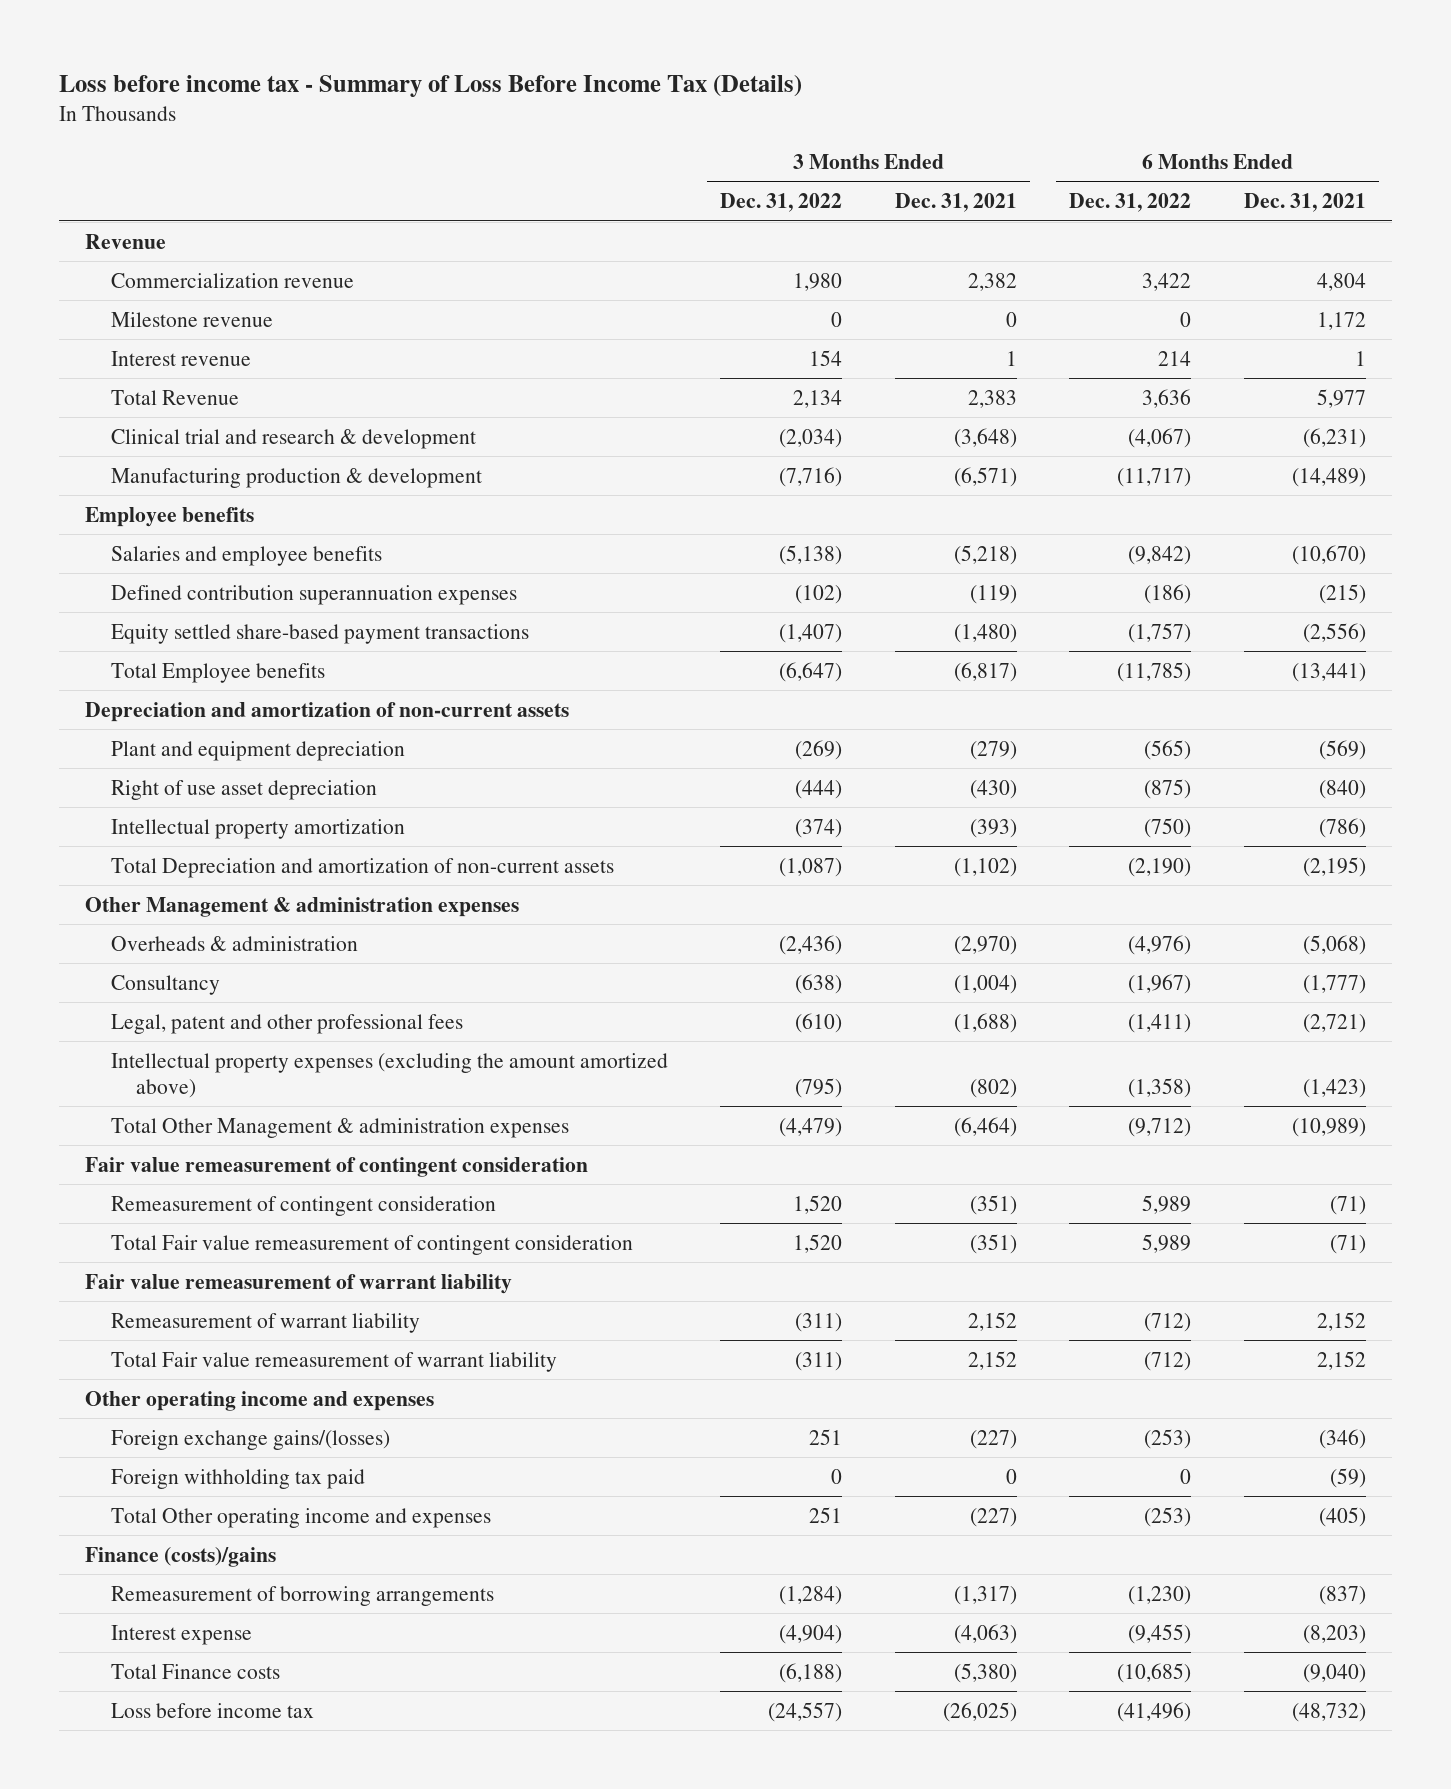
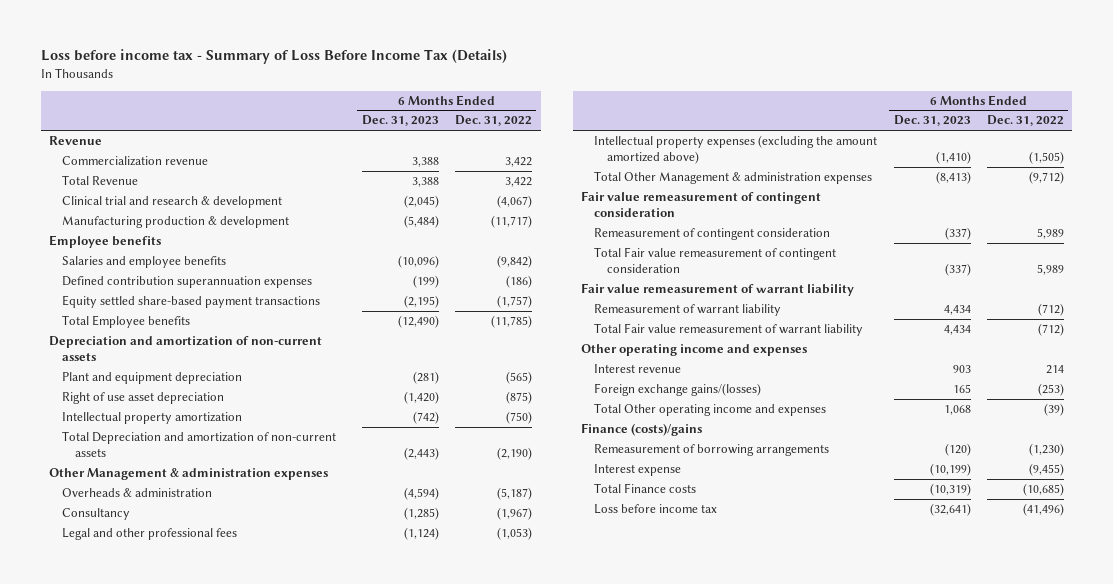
- | 3 Months Ended Dec. 31, 2022 | 3 Months Ended Dec. 31, 2021 | 6 Months Ended Dec. 31, 2022 | 6 Months Ended Dec. 31, 2021
+ | 6 Months Ended Dec. 31, 2023 | 6 Months Ended Dec. 31, 2022
- Milestone revenue | 0 | 0 | 0 | 1,172
- Total Revenue | 2,134 | 2,383 | 3,636 | 5,977
+ Total Revenue | 3,388 | 3,422
- Overheads & administration | (2,436) | (2,970) | (4,976) | (5,068)
+ Overheads & administration | (4,594) | (5,187)
- Legal, patent and other professional fees | (610) | (1,688) | (1,411) | (2,721)
- Intellectual property expenses (excluding the amount amortized above) | (795) | (802) | (1,358) | (1,423)
+ Legal and other professional fees | (1,124) | (1,053)
+ Intellectual property expenses (excluding the amount amortized above) | (1,410) | (1,505)
moved down: Interest revenue | 903 | 214
- Foreign withholding tax paid | 0 | 0 | 0 | (59)
- Total Other operating income and expenses | 251 | (227) | (253) | (405)
+ Total Other operating income and expenses | 1,068 | (39)

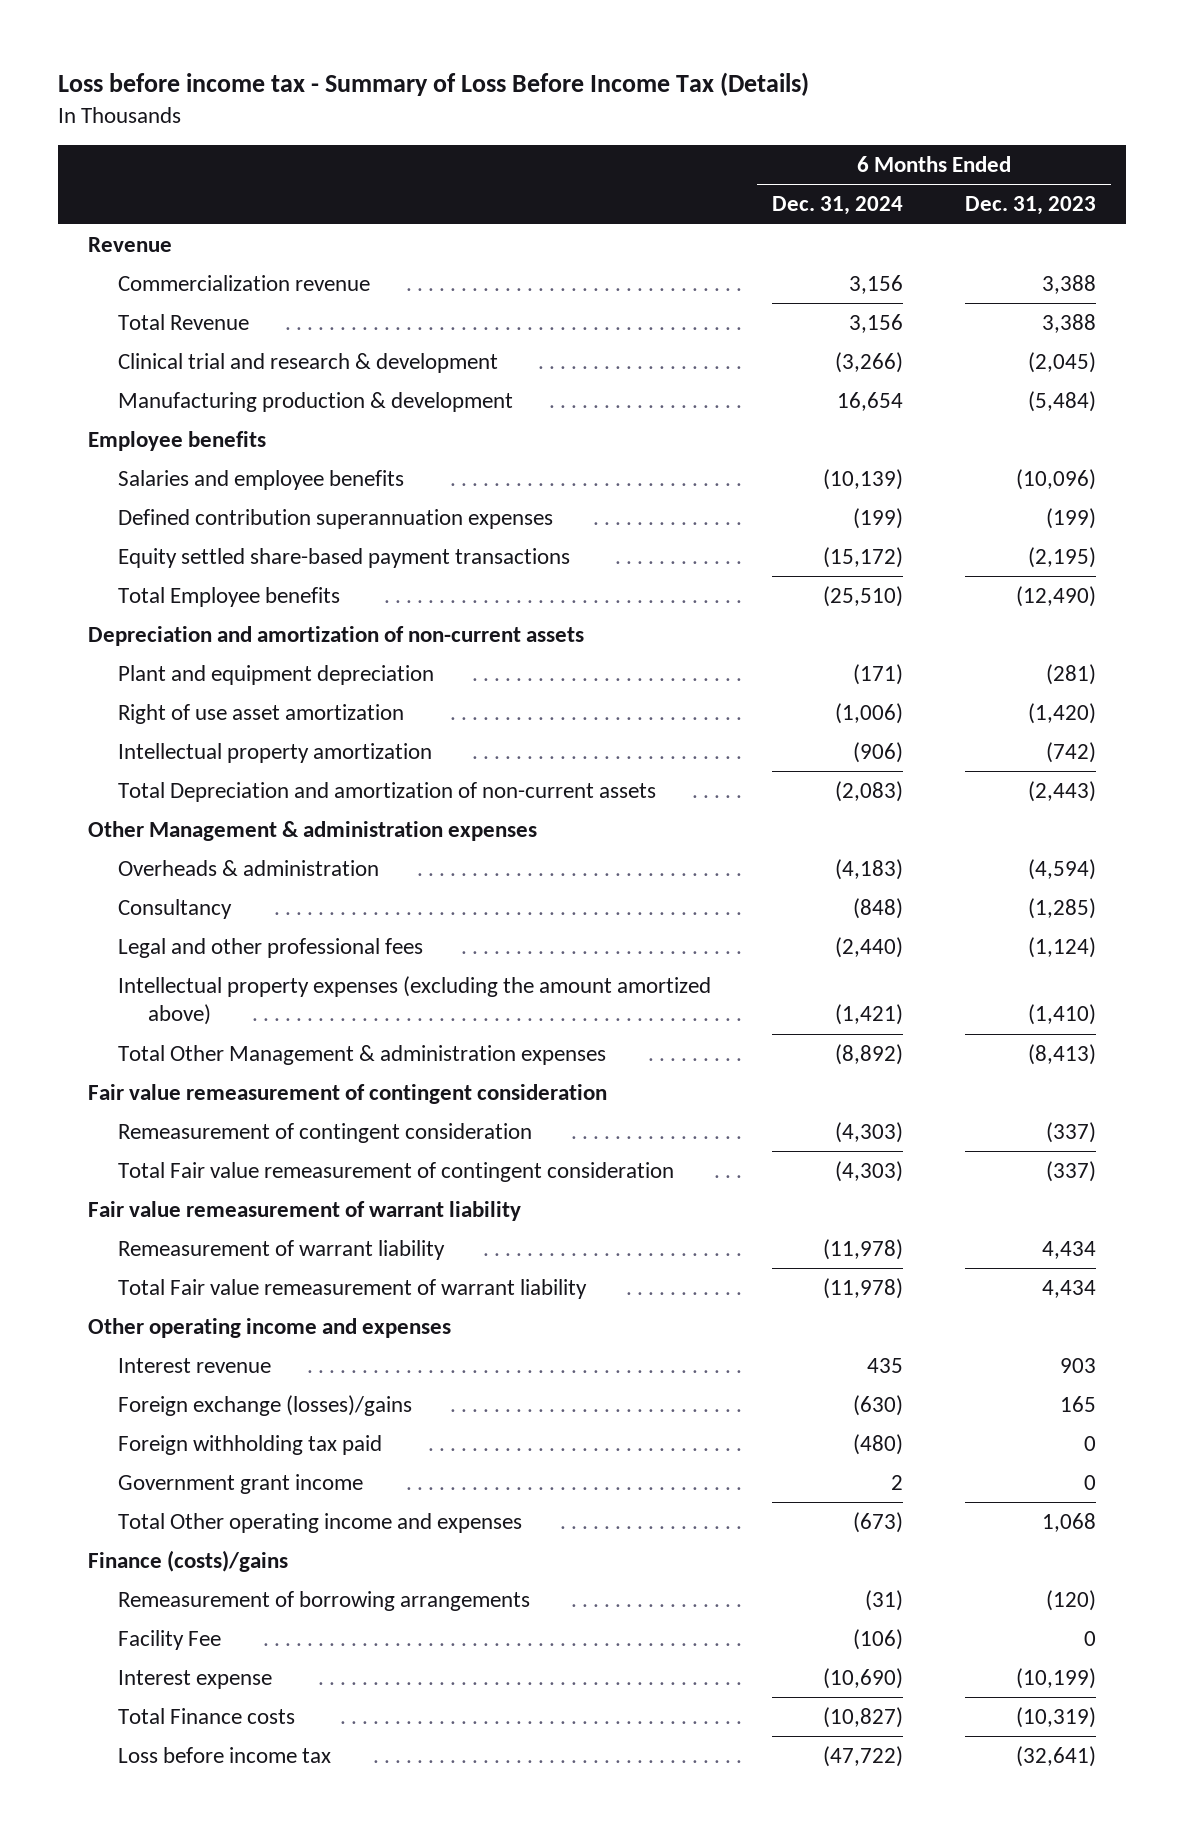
- | 6 Months Ended Dec. 31, 2023 | 6 Months Ended Dec. 31, 2022
+ | 6 Months Ended Dec. 31, 2024 | 6 Months Ended Dec. 31, 2023
- Right of use asset depreciation | (1,420) | (875)
+ Right of use asset amortization | (1,006) | (1,420)
- Foreign exchange gains/(losses) | 165 | (253)
+ Foreign exchange (losses)/gains | (630) | 165
+ Foreign withholding tax paid | (480) | 0
+ Government grant income | 2 | 0
+ Facility Fee | (106) | 0

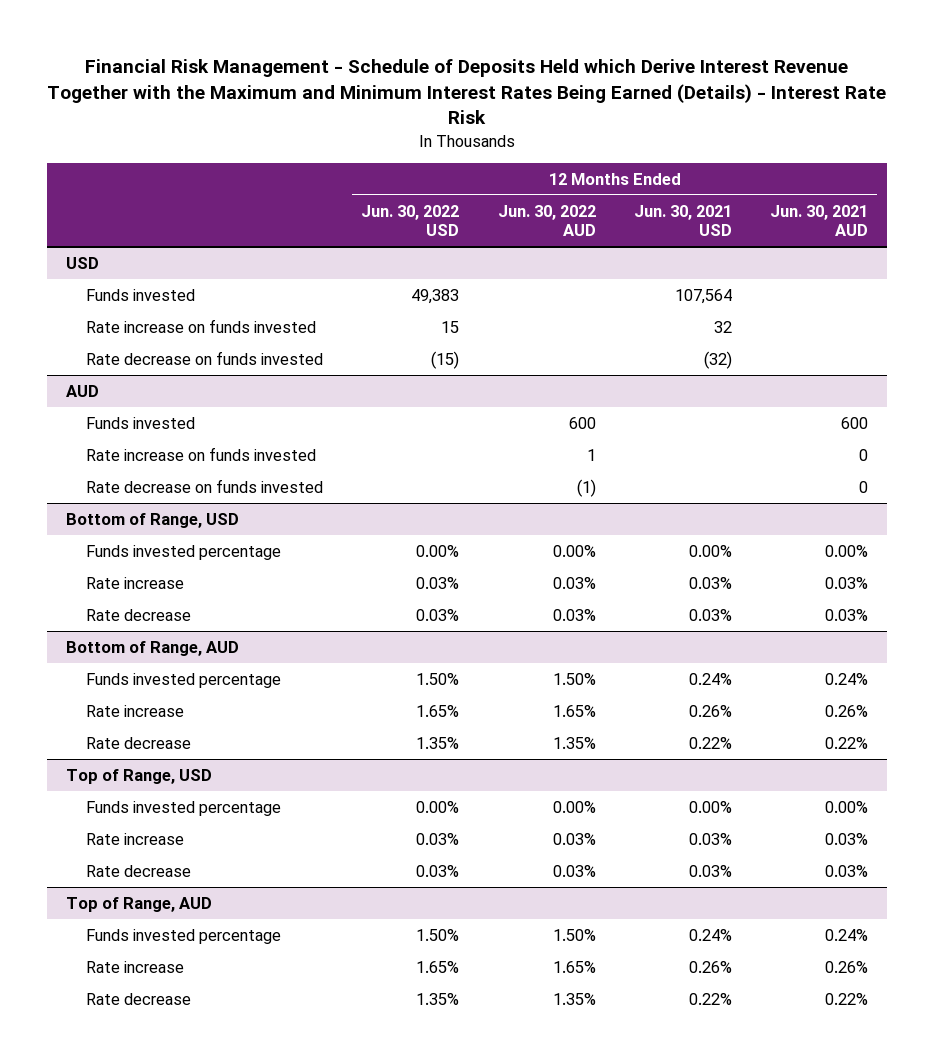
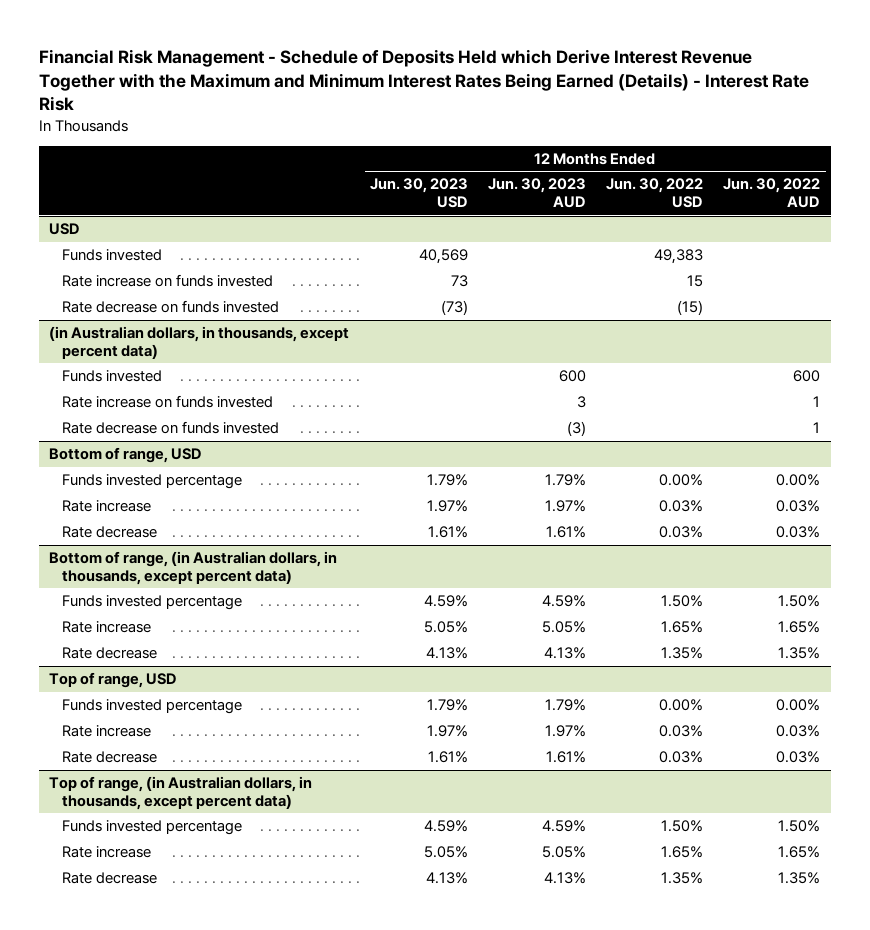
- | 12 Months Ended Jun. 30, 2022 USD | 12 Months Ended Jun. 30, 2022 AUD | 12 Months Ended Jun. 30, 2021 USD | 12 Months Ended Jun. 30, 2021 AUD
+ | 12 Months Ended Jun. 30, 2023 USD | 12 Months Ended Jun. 30, 2023 AUD | 12 Months Ended Jun. 30, 2022 USD | 12 Months Ended Jun. 30, 2022 AUD
- AUD
+ (in Australian dollars, in thousands, except percent data)
- Rate decrease on funds invested | | (1) | | 0
- Bottom of Range, USD
+ Rate decrease on funds invested | | (3) | | 1
+ Bottom of range, USD
- Bottom of Range, AUD
+ Bottom of range, (in Australian dollars, in thousands, except percent data)
- Top of Range, USD
+ Top of range, USD
- Top of Range, AUD
+ Top of range, (in Australian dollars, in thousands, except percent data)

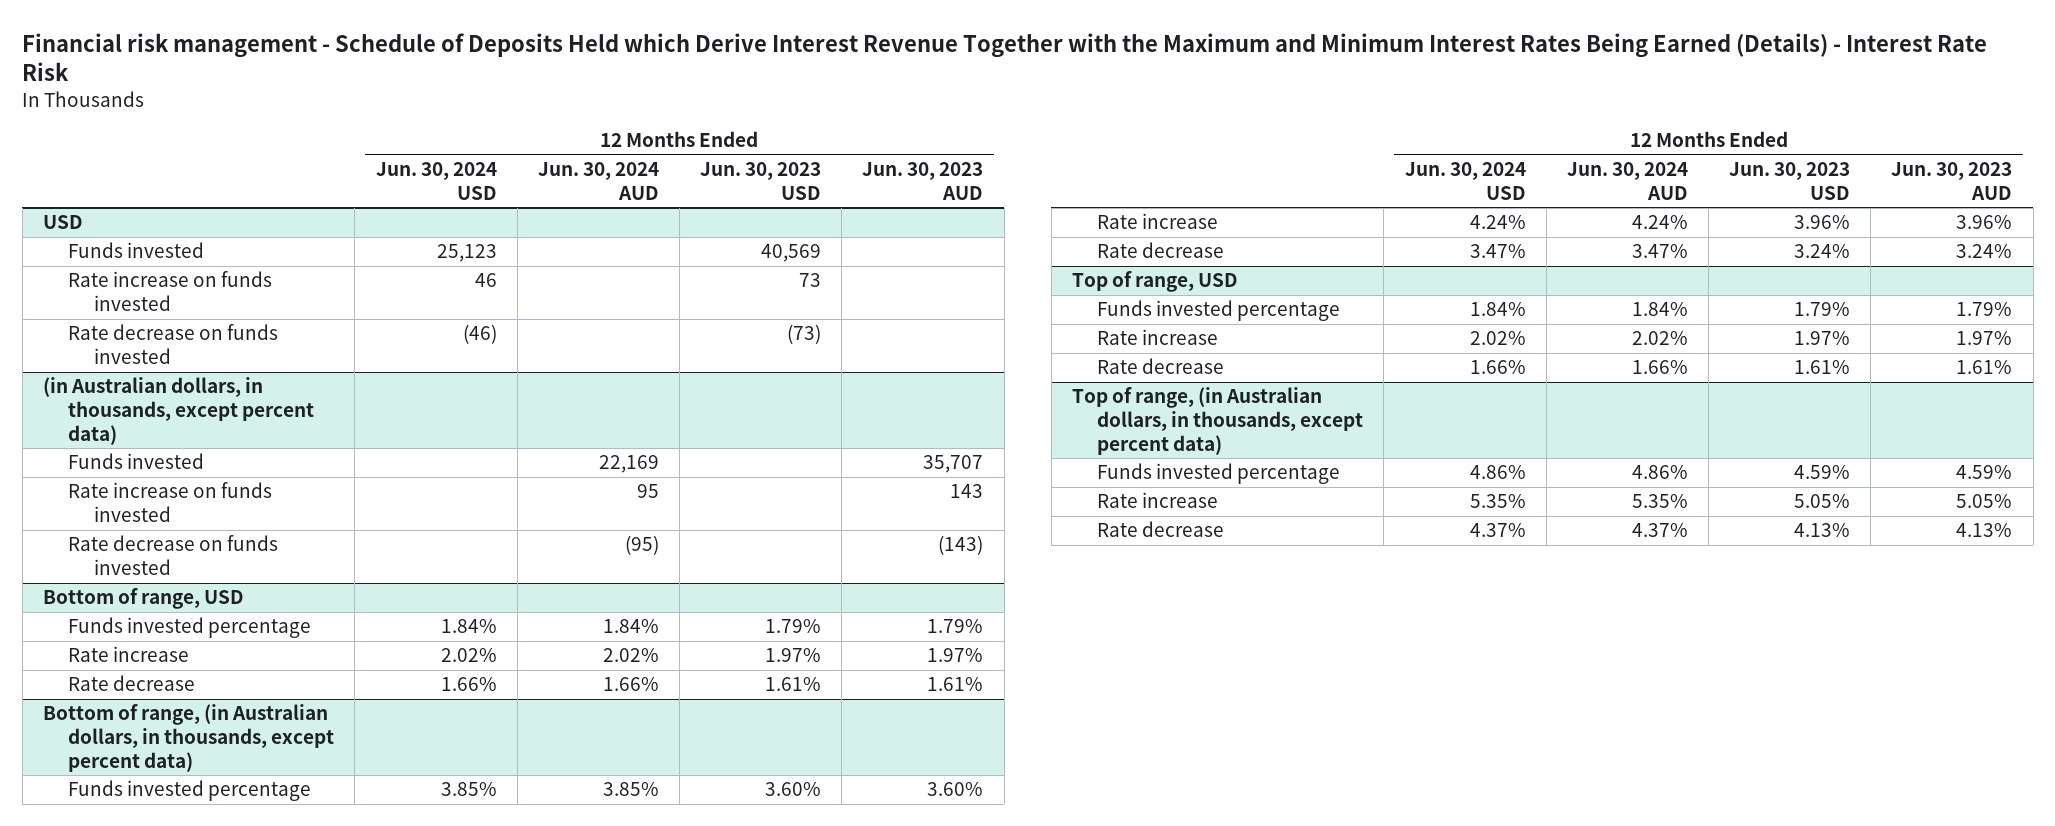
- Financial Risk Management - Schedule of Deposits Held which Derive Interest Revenue Together with the Maximum and Minimum Interest Rates Being Earned (Details) - Interest Rate Risk
+ Financial risk management - Schedule of Deposits Held which Derive Interest Revenue Together with the Maximum and Minimum Interest Rates Being Earned (Details) - Interest Rate Risk
- | 12 Months Ended Jun. 30, 2023 USD | 12 Months Ended Jun. 30, 2023 AUD | 12 Months Ended Jun. 30, 2022 USD | 12 Months Ended Jun. 30, 2022 AUD
+ | 12 Months Ended Jun. 30, 2024 USD | 12 Months Ended Jun. 30, 2024 AUD | 12 Months Ended Jun. 30, 2023 USD | 12 Months Ended Jun. 30, 2023 AUD
@ (in Australian dollars, in thousands, except percent data)
- Funds invested | | 600 | | 600
- Rate increase on funds invested | | 3 | | 1
- Rate decrease on funds invested | | (3) | | 1
+ Funds invested | | 22,169 | | 35,707
+ Rate increase on funds invested | | 95 | | 143
+ Rate decrease on funds invested | | (95) | | (143)
@ Bottom of range, (in Australian dollars, in thousands, except percent data)
- Funds invested percentage | 4.59% | 4.59% | 1.50% | 1.50%
- Rate increase | 5.05% | 5.05% | 1.65% | 1.65%
- Rate decrease | 4.13% | 4.13% | 1.35% | 1.35%
+ Funds invested percentage | 3.85% | 3.85% | 3.60% | 3.60%
+ Rate increase | 4.24% | 4.24% | 3.96% | 3.96%
+ Rate decrease | 3.47% | 3.47% | 3.24% | 3.24%

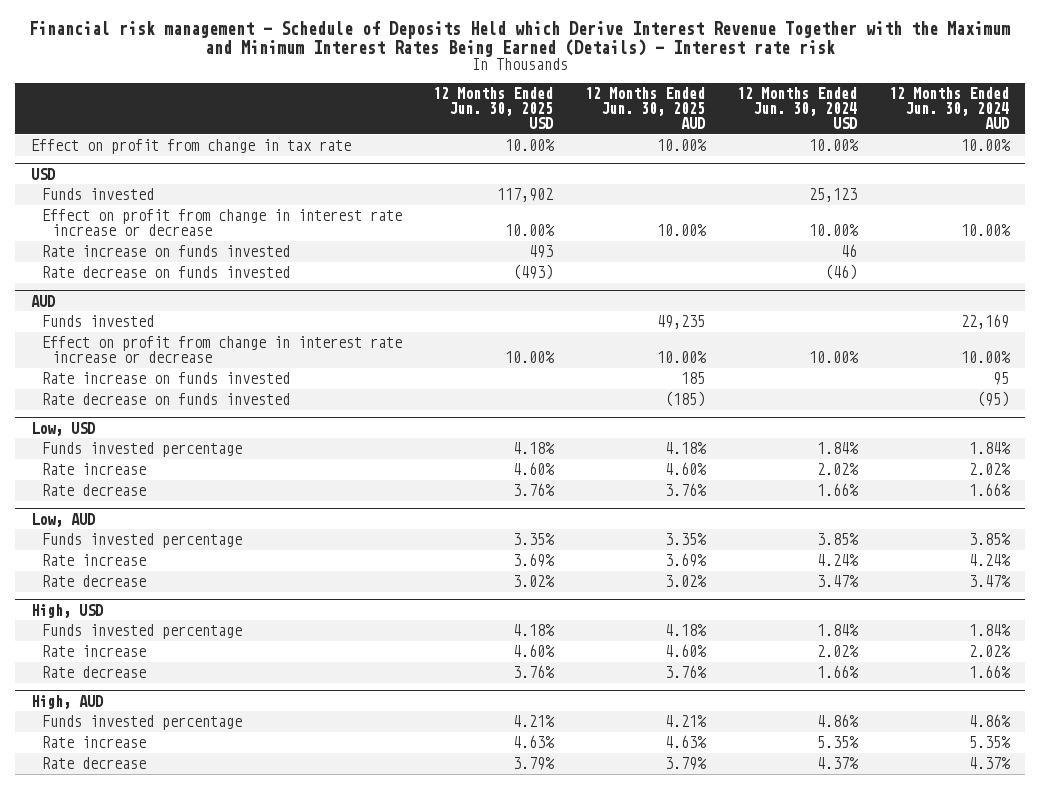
- Financial risk management - Schedule of Deposits Held which Derive Interest Revenue Together with the Maximum and Minimum Interest Rates Being Earned (Details) - Interest Rate Risk
+ Financial risk management - Schedule of Deposits Held which Derive Interest Revenue Together with the Maximum and Minimum Interest Rates Being Earned (Details) - Interest rate risk
- | 12 Months Ended Jun. 30, 2024 USD | 12 Months Ended Jun. 30, 2024 AUD | 12 Months Ended Jun. 30, 2023 USD | 12 Months Ended Jun. 30, 2023 AUD
+ | 12 Months Ended Jun. 30, 2025 USD | 12 Months Ended Jun. 30, 2025 AUD | 12 Months Ended Jun. 30, 2024 USD | 12 Months Ended Jun. 30, 2024 AUD
+ Effect on profit from change in tax rate | 10.00% | 10.00% | 10.00% | 10.00%
@ USD
+ Effect on profit from change in interest rate increase or decrease | 10.00% | 10.00% | 10.00% | 10.00%
- (in Australian dollars, in thousands, except percent data)
+ AUD
+ Effect on profit from change in interest rate increase or decrease | 10.00% | 10.00% | 10.00% | 10.00%
- Bottom of range, USD
+ Low, USD
- Bottom of range, (in Australian dollars, in thousands, except percent data)
+ Low, AUD
- Top of range, USD
+ High, USD
- Top of range, (in Australian dollars, in thousands, except percent data)
+ High, AUD

